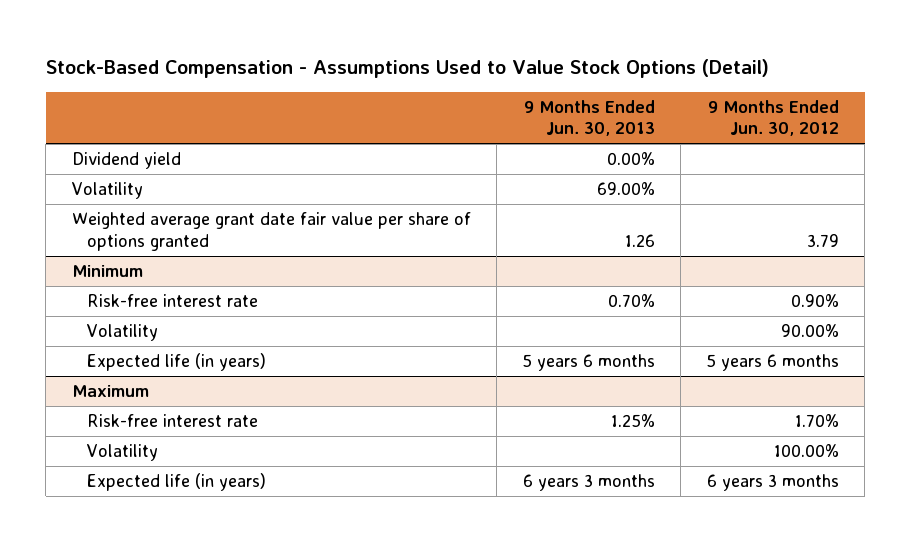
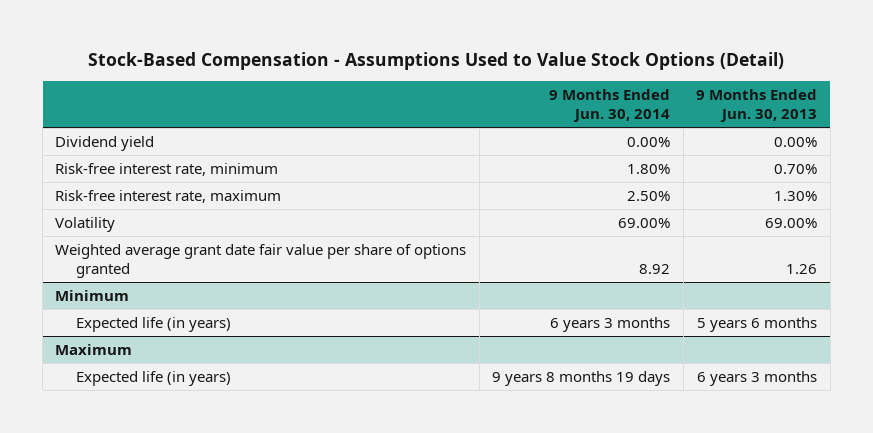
- | 9 Months Ended Jun. 30, 2013 | 9 Months Ended Jun. 30, 2012
+ | 9 Months Ended Jun. 30, 2014 | 9 Months Ended Jun. 30, 2013
+ Risk-free interest rate, minimum | 1.80% | 0.70%
+ Risk-free interest rate, maximum | 2.50% | 1.30%
@ Minimum
- Risk-free interest rate | 0.70% | 0.90%
- Volatility | | 90.00%
@ Maximum
- Risk-free interest rate | 1.25% | 1.70%
- Volatility | | 100.00%

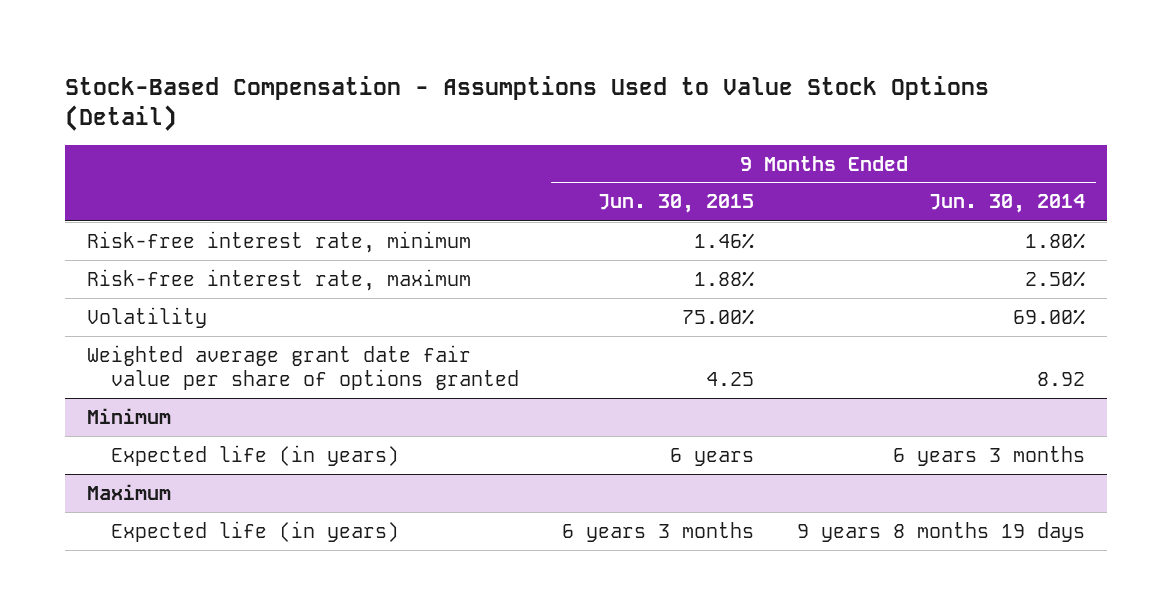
- | 9 Months Ended Jun. 30, 2014 | 9 Months Ended Jun. 30, 2013
+ | 9 Months Ended Jun. 30, 2015 | 9 Months Ended Jun. 30, 2014
- Dividend yield | 0.00% | 0.00%

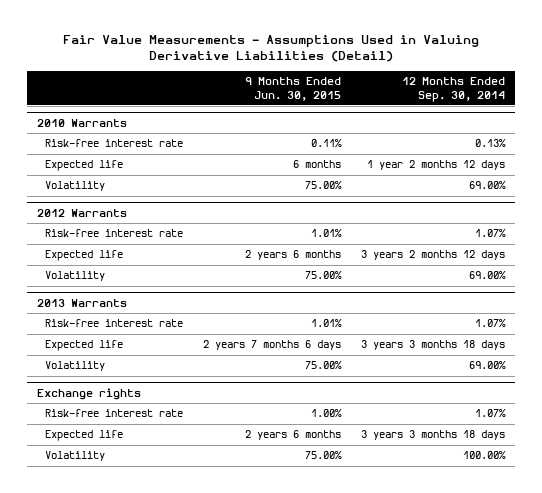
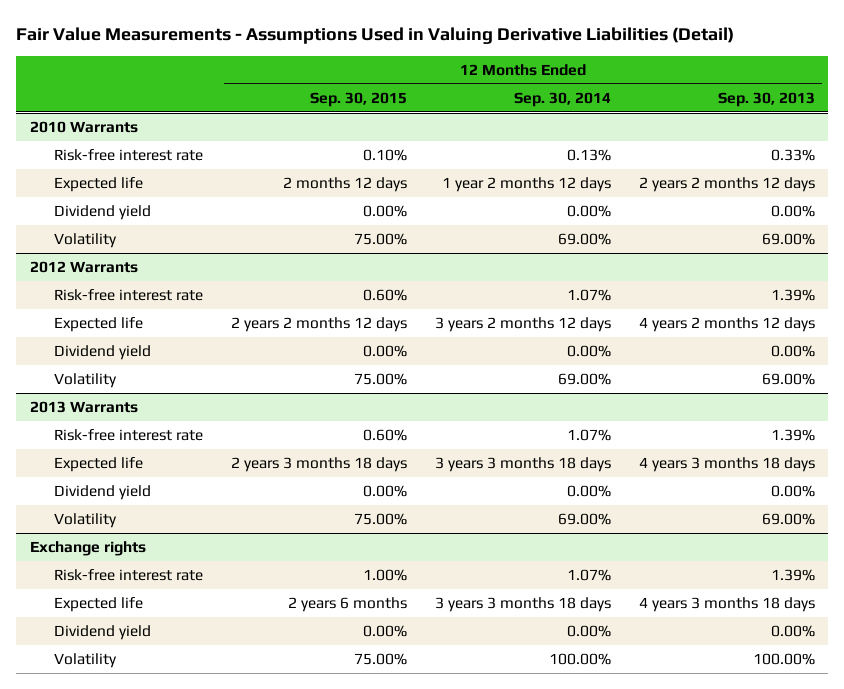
- | 9 Months Ended Jun. 30, 2015 | 12 Months Ended Sep. 30, 2014
+ | 12 Months Ended Sep. 30, 2015 | 12 Months Ended Sep. 30, 2014 | 12 Months Ended Sep. 30, 2013
@ 2010 Warrants
+ Dividend yield | 0.00% | 0.00% | 0.00%
@ 2012 Warrants
+ Dividend yield | 0.00% | 0.00% | 0.00%
@ 2013 Warrants
+ Dividend yield | 0.00% | 0.00% | 0.00%
@ Exchange rights
+ Dividend yield | 0.00% | 0.00% | 0.00%

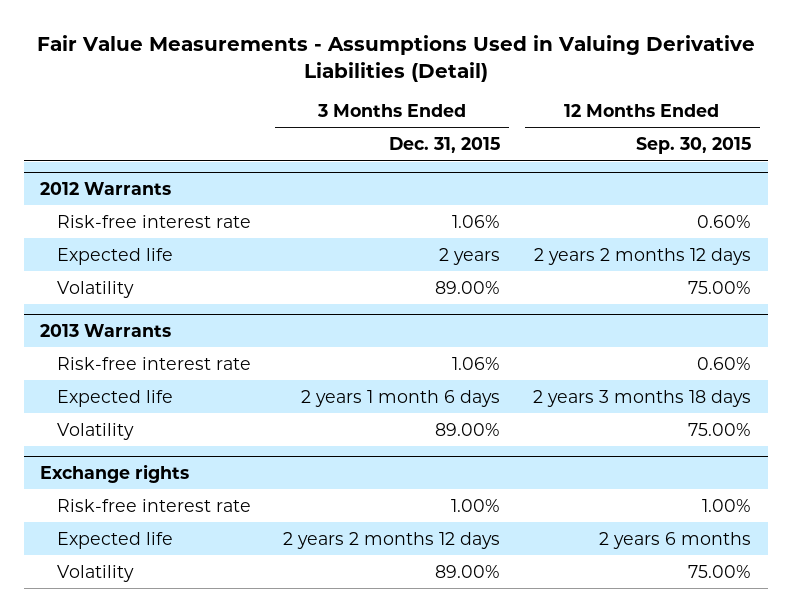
- | 12 Months Ended Sep. 30, 2015 | 12 Months Ended Sep. 30, 2014 | 12 Months Ended Sep. 30, 2013
+ | 3 Months Ended Dec. 31, 2015 | 12 Months Ended Sep. 30, 2015
- 2010 Warrants
- Risk-free interest rate | 0.10% | 0.13% | 0.33%
- Expected life | 2 months 12 days | 1 year 2 months 12 days | 2 years 2 months 12 days
- Dividend yield | 0.00% | 0.00% | 0.00%
- Volatility | 75.00% | 69.00% | 69.00%
@ 2012 Warrants
- Dividend yield | 0.00% | 0.00% | 0.00%
@ 2013 Warrants
- Dividend yield | 0.00% | 0.00% | 0.00%
@ Exchange rights
- Dividend yield | 0.00% | 0.00% | 0.00%

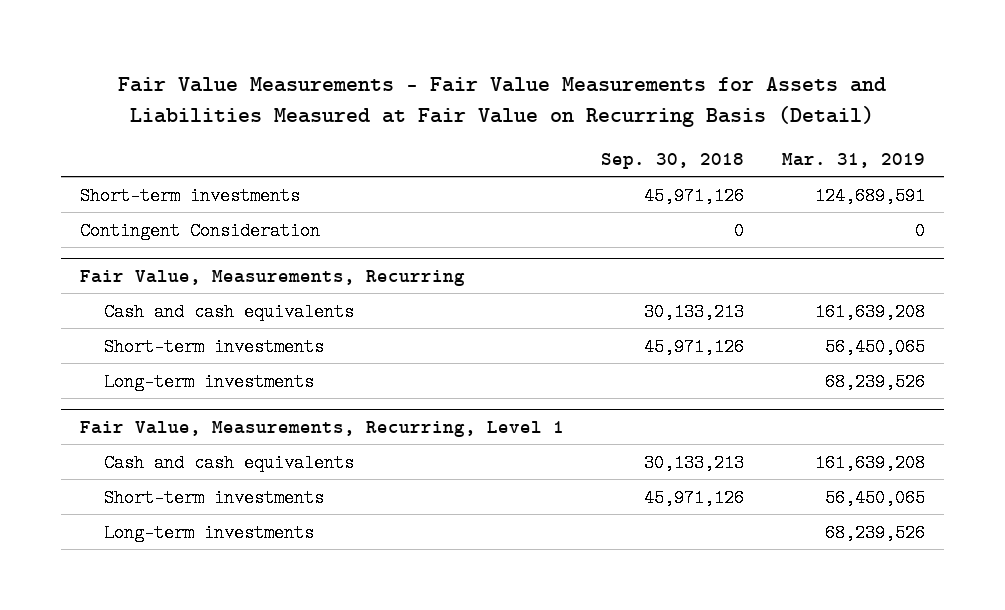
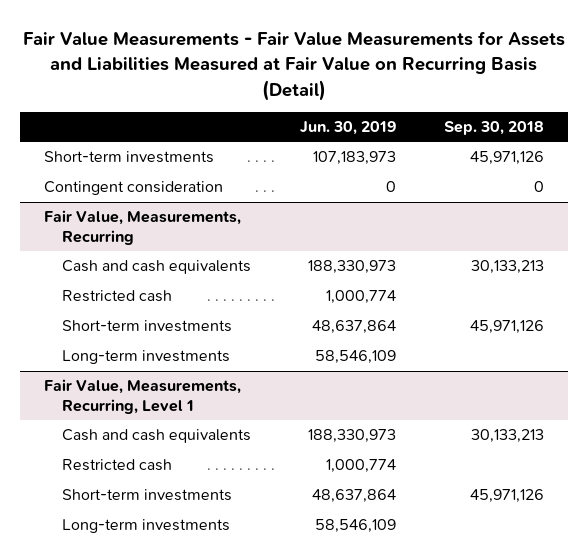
- | Sep. 30, 2018 | Mar. 31, 2019
+ | Jun. 30, 2019 | Sep. 30, 2018
- Contingent Consideration | 0 | 0
+ Contingent consideration | 0 | 0
@ Fair Value, Measurements, Recurring
+ Restricted cash | 1,000,774 |
@ Fair Value, Measurements, Recurring, Level 1
+ Restricted cash | 1,000,774 |

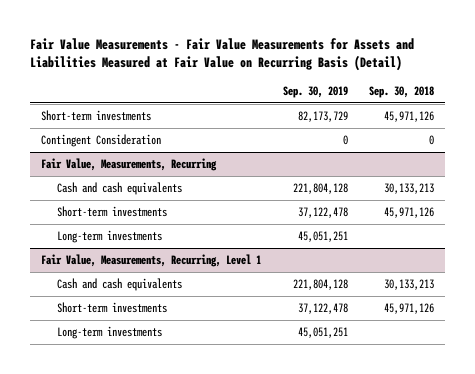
- | Jun. 30, 2019 | Sep. 30, 2018
+ | Sep. 30, 2019 | Sep. 30, 2018
- Contingent consideration | 0 | 0
+ Contingent Consideration | 0 | 0
@ Fair Value, Measurements, Recurring
- Restricted cash | 1,000,774 |
@ Fair Value, Measurements, Recurring, Level 1
- Restricted cash | 1,000,774 |

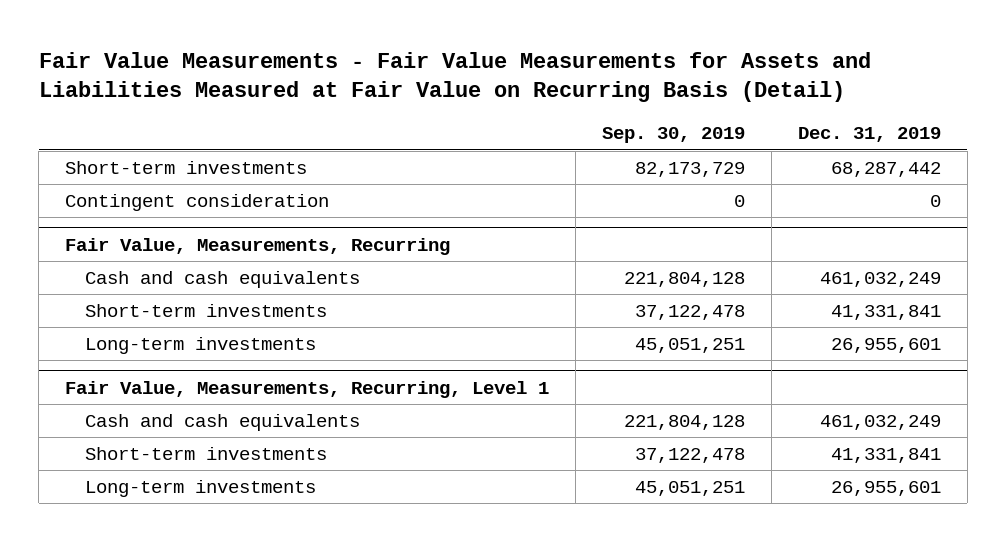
- | Sep. 30, 2019 | Sep. 30, 2018
+ | Sep. 30, 2019 | Dec. 31, 2019
- Contingent Consideration | 0 | 0
+ Contingent consideration | 0 | 0

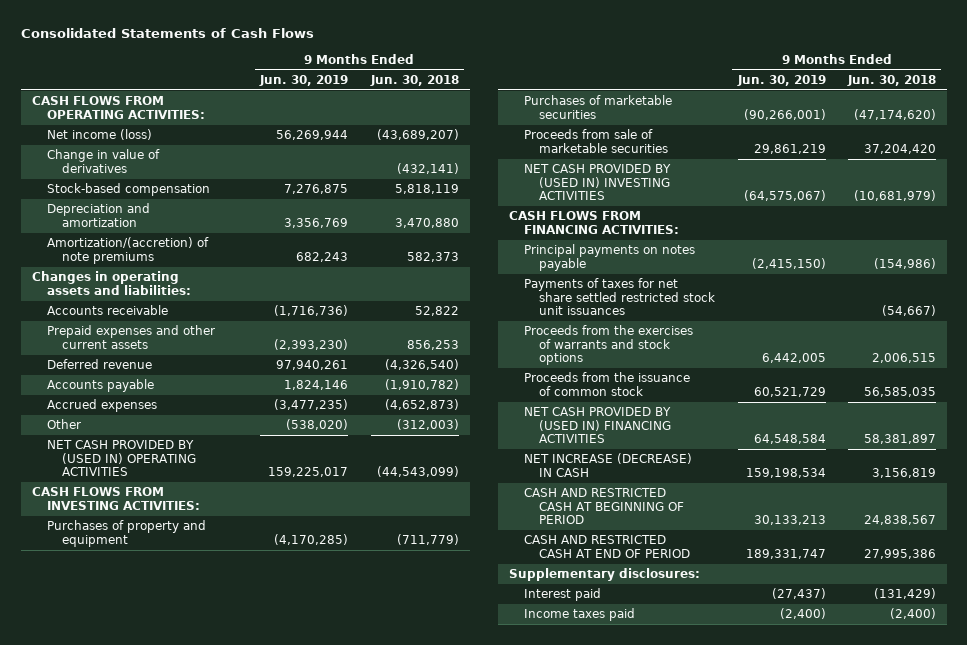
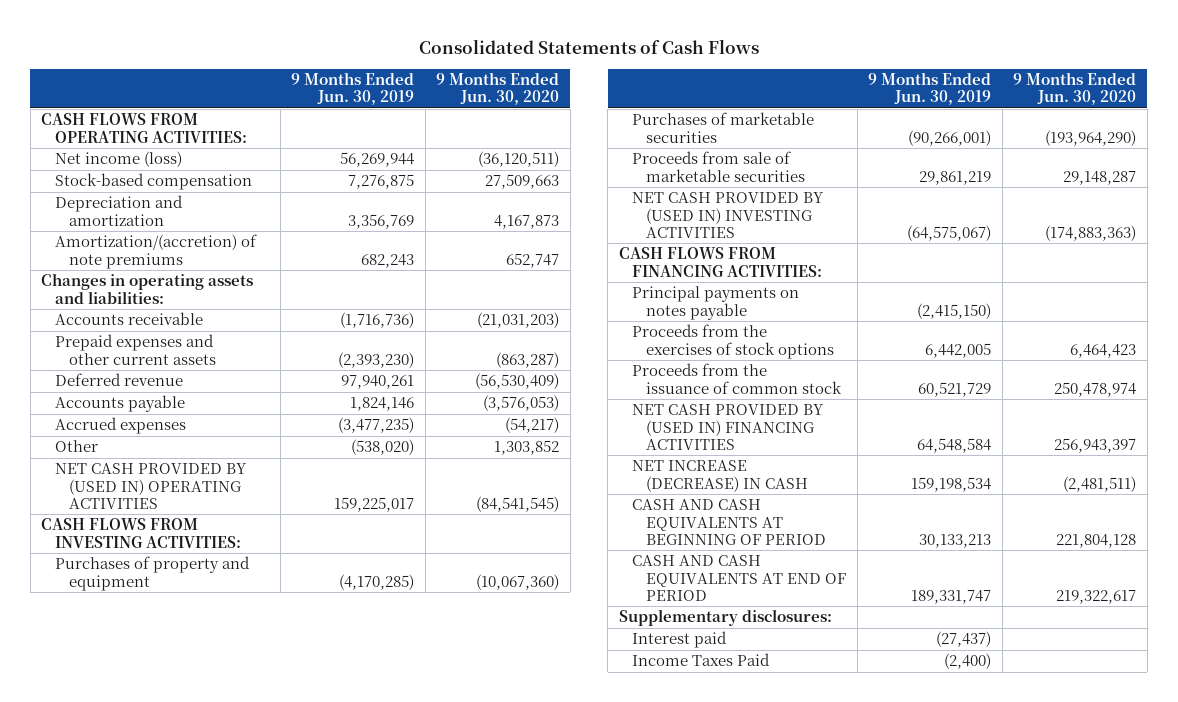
- | 9 Months Ended Jun. 30, 2019 | 9 Months Ended Jun. 30, 2018
+ | 9 Months Ended Jun. 30, 2019 | 9 Months Ended Jun. 30, 2020
- Change in value of derivatives | | (432,141)
- Payments of taxes for net share settled restricted stock unit issuances | | (54,667)
- Proceeds from the exercises of warrants and stock options | 6,442,005 | 2,006,515
+ Proceeds from the exercises of stock options | 6,442,005 | 6,464,423
- CASH AND RESTRICTED CASH AT BEGINNING OF PERIOD | 30,133,213 | 24,838,567
- CASH AND RESTRICTED CASH AT END OF PERIOD | 189,331,747 | 27,995,386
+ CASH AND CASH EQUIVALENTS AT BEGINNING OF PERIOD | 30,133,213 | 221,804,128
+ CASH AND CASH EQUIVALENTS AT END OF PERIOD | 189,331,747 | 219,322,617
- Income taxes paid | (2,400) | (2,400)
+ Income Taxes Paid | (2,400) |

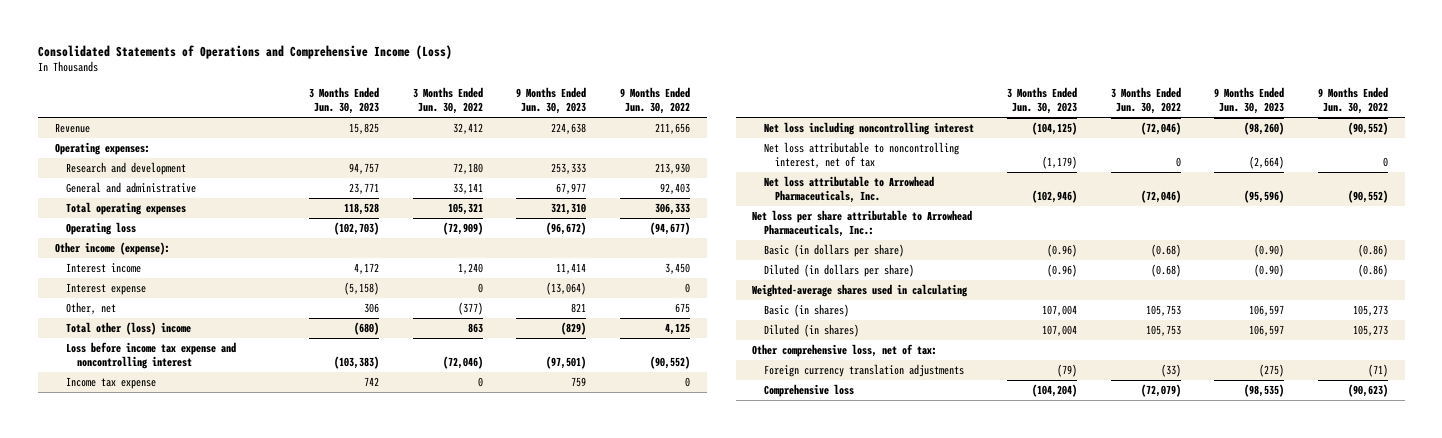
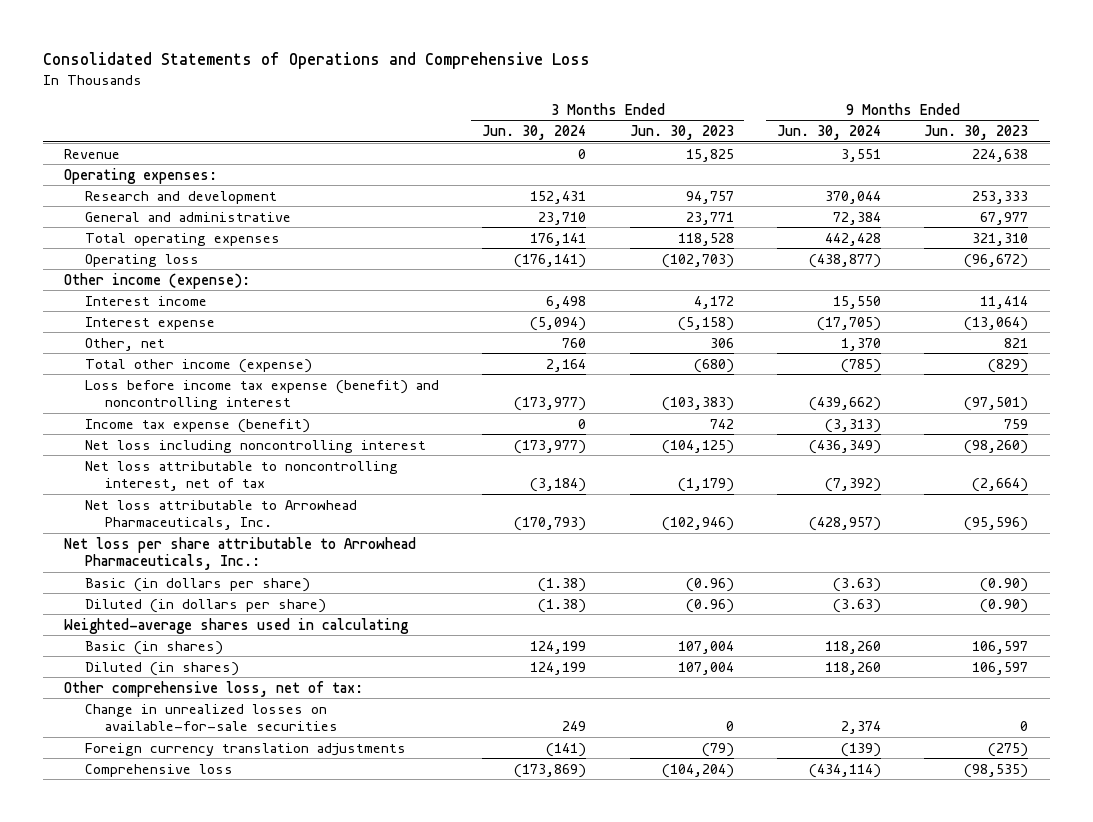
- Consolidated Statements of Operations and Comprehensive Income (Loss)
+ Consolidated Statements of Operations and Comprehensive Loss
- | 3 Months Ended Jun. 30, 2023 | 3 Months Ended Jun. 30, 2022 | 9 Months Ended Jun. 30, 2023 | 9 Months Ended Jun. 30, 2022
+ | 3 Months Ended Jun. 30, 2024 | 3 Months Ended Jun. 30, 2023 | 9 Months Ended Jun. 30, 2024 | 9 Months Ended Jun. 30, 2023
- Total other (loss) income | (680) | 863 | (829) | 4,125
- Loss before income tax expense and noncontrolling interest | (103,383) | (72,046) | (97,501) | (90,552)
- Income tax expense | 742 | 0 | 759 | 0
+ Total other income (expense) | 2,164 | (680) | (785) | (829)
+ Loss before income tax expense (benefit) and noncontrolling interest | (173,977) | (103,383) | (439,662) | (97,501)
+ Income tax expense (benefit) | 0 | 742 | (3,313) | 759
+ Change in unrealized losses on available-for-sale securities | 249 | 0 | 2,374 | 0

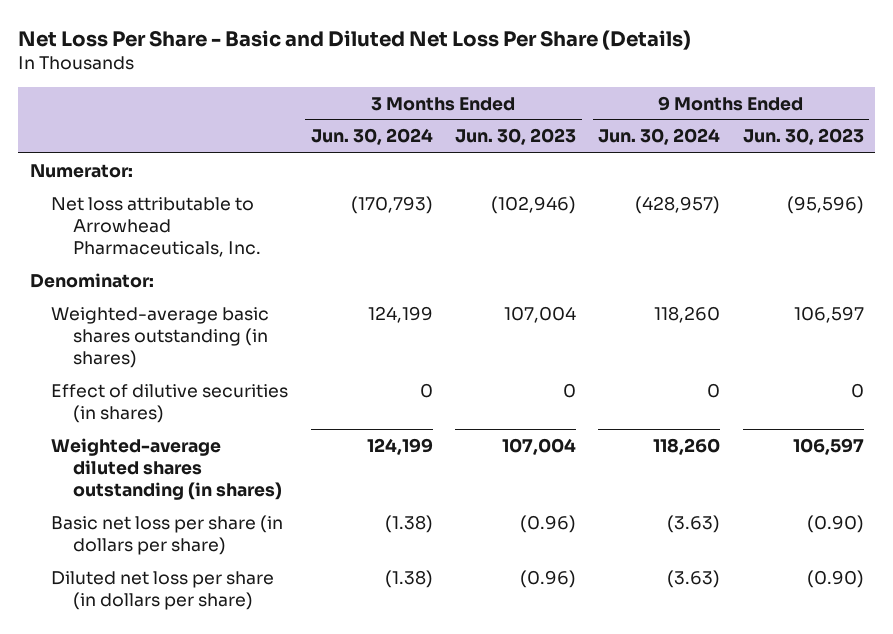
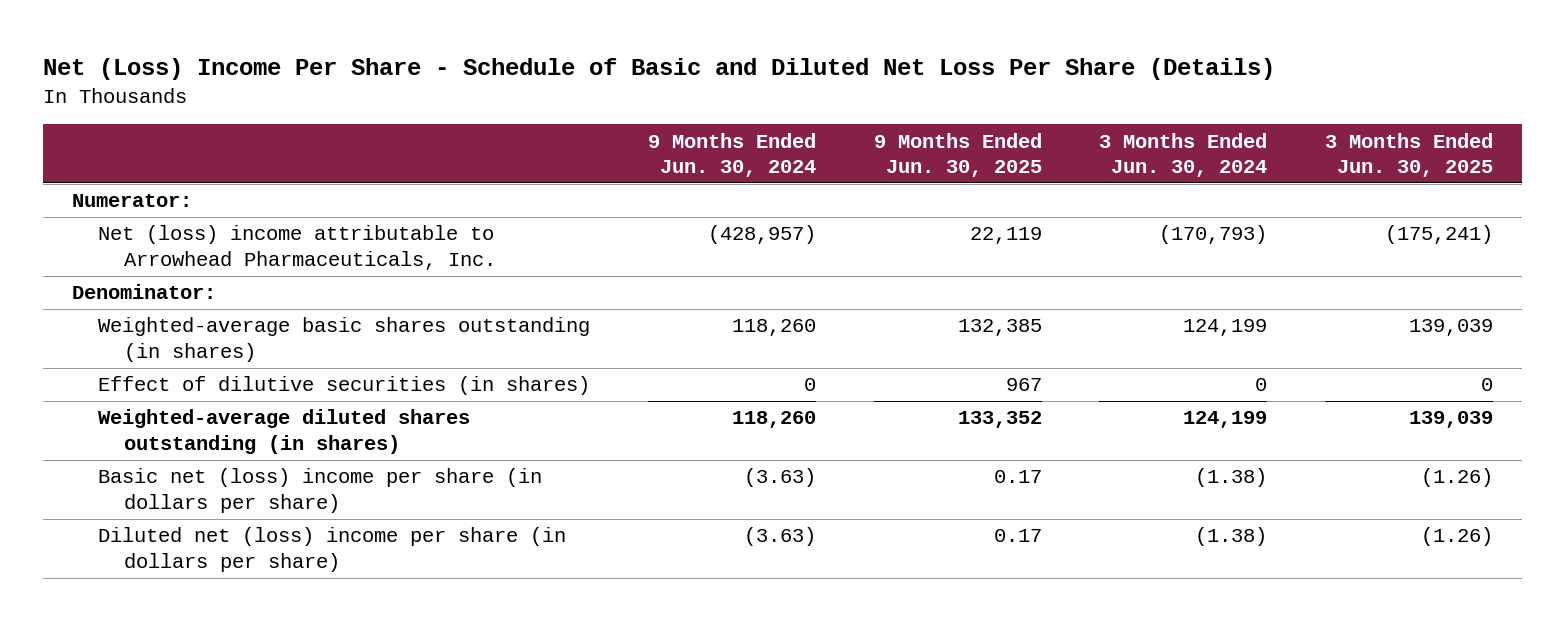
- Net Loss Per Share - Basic and Diluted Net Loss Per Share (Details)
+ Net (Loss) Income Per Share - Schedule of Basic and Diluted Net Loss Per Share (Details)
- | 3 Months Ended Jun. 30, 2024 | 3 Months Ended Jun. 30, 2023 | 9 Months Ended Jun. 30, 2024 | 9 Months Ended Jun. 30, 2023
+ | 9 Months Ended Jun. 30, 2024 | 9 Months Ended Jun. 30, 2025 | 3 Months Ended Jun. 30, 2024 | 3 Months Ended Jun. 30, 2025
- Net loss attributable to Arrowhead Pharmaceuticals, Inc. | (170,793) | (102,946) | (428,957) | (95,596)
+ Net (loss) income attributable to Arrowhead Pharmaceuticals, Inc. | (428,957) | 22,119 | (170,793) | (175,241)
- Basic net loss per share (in dollars per share) | (1.38) | (0.96) | (3.63) | (0.90)
- Diluted net loss per share (in dollars per share) | (1.38) | (0.96) | (3.63) | (0.90)
+ Basic net (loss) income per share (in dollars per share) | (3.63) | 0.17 | (1.38) | (1.26)
+ Diluted net (loss) income per share (in dollars per share) | (3.63) | 0.17 | (1.38) | (1.26)

